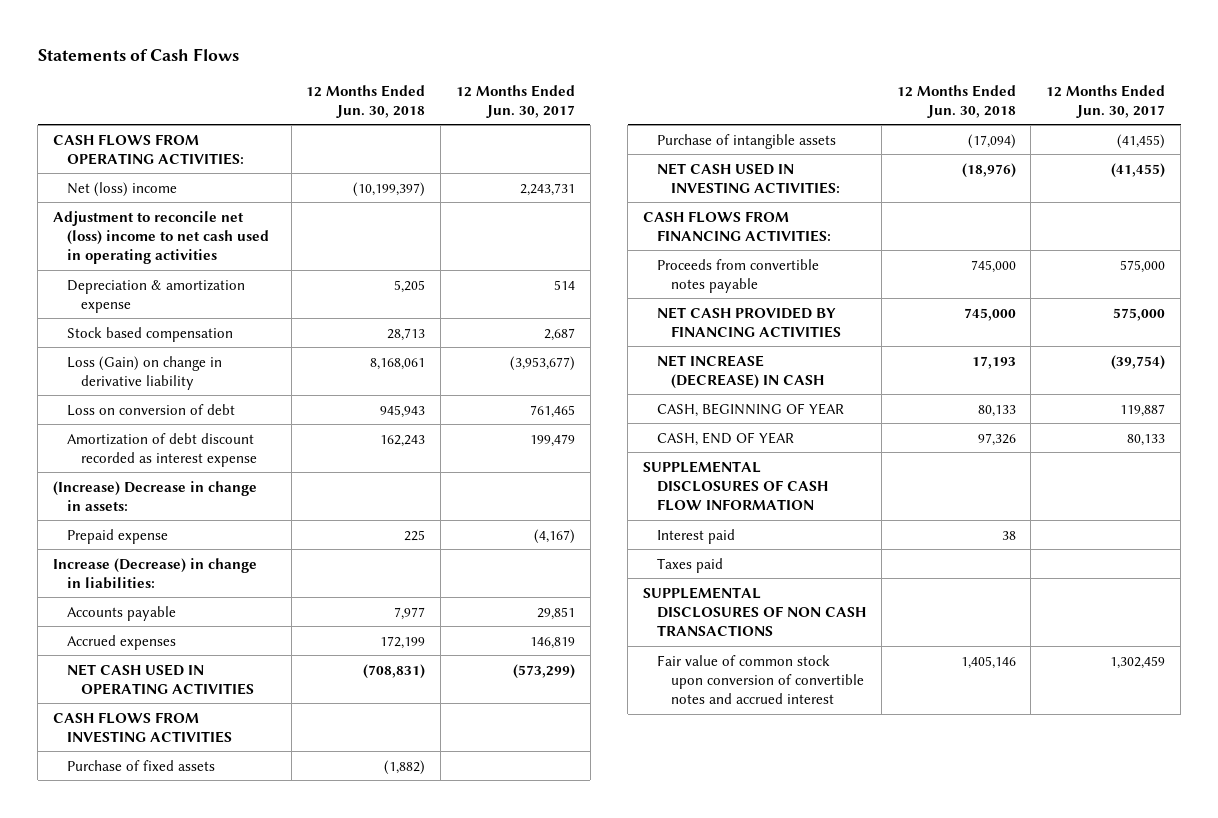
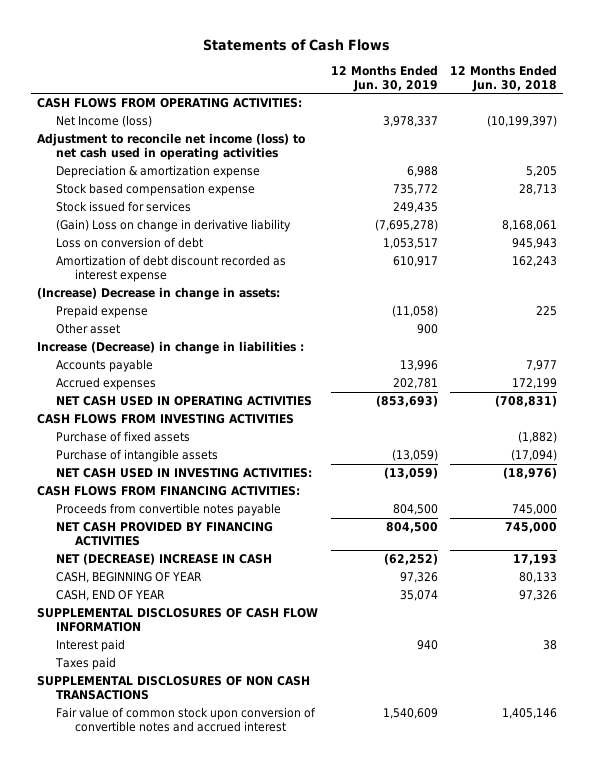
- | 12 Months Ended Jun. 30, 2018 | 12 Months Ended Jun. 30, 2017
+ | 12 Months Ended Jun. 30, 2019 | 12 Months Ended Jun. 30, 2018
- Net (loss) income | (10,199,397) | 2,243,731
- Adjustment to reconcile net (loss) income to net cash used in operating activities
+ Net Income (loss) | 3,978,337 | (10,199,397)
+ Adjustment to reconcile net income (loss) to net cash used in operating activities
- Stock based compensation | 28,713 | 2,687
- Loss (Gain) on change in derivative liability | 8,168,061 | (3,953,677)
+ Stock based compensation expense | 735,772 | 28,713
+ Stock issued for services | 249,435 |
+ (Gain) Loss on change in derivative liability | (7,695,278) | 8,168,061
- Increase (Decrease) in change in liabilities:
+ Other asset | 900 |
+ Increase (Decrease) in change in liabilities :
- NET INCREASE (DECREASE) IN CASH | 17,193 | (39,754)
+ NET (DECREASE) INCREASE IN CASH | (62,252) | 17,193

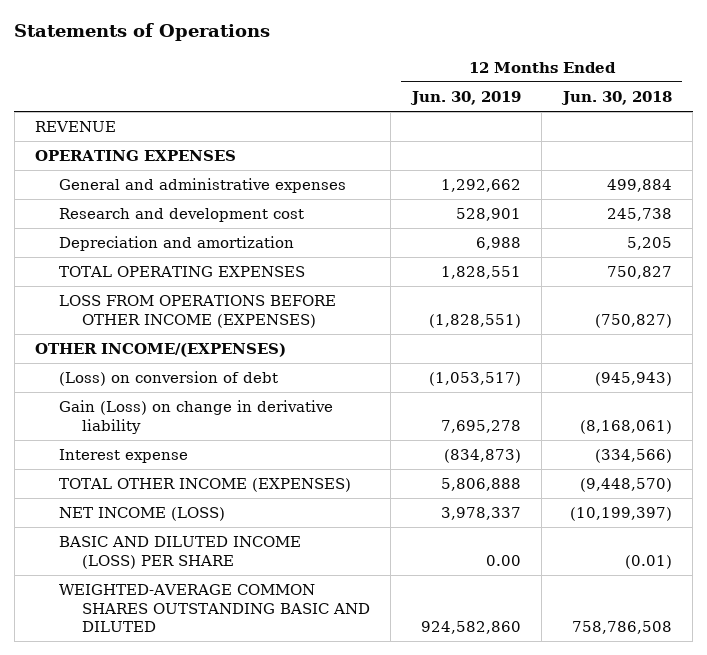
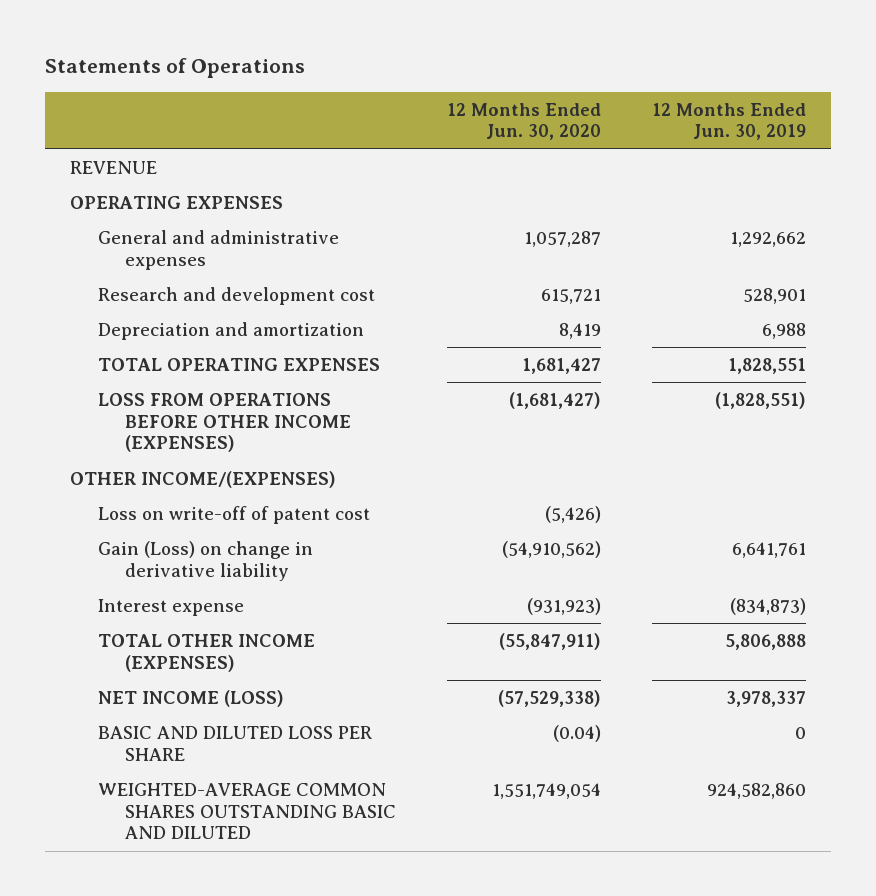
- | 12 Months Ended Jun. 30, 2019 | 12 Months Ended Jun. 30, 2018
+ | 12 Months Ended Jun. 30, 2020 | 12 Months Ended Jun. 30, 2019
- (Loss) on conversion of debt | (1,053,517) | (945,943)
- Gain (Loss) on change in derivative liability | 7,695,278 | (8,168,061)
+ Loss on write-off of patent cost | (5,426) |
+ Gain (Loss) on change in derivative liability | (54,910,562) | 6,641,761
- BASIC AND DILUTED INCOME (LOSS) PER SHARE | 0.00 | (0.01)
+ BASIC AND DILUTED LOSS PER SHARE | (0.04) | 0

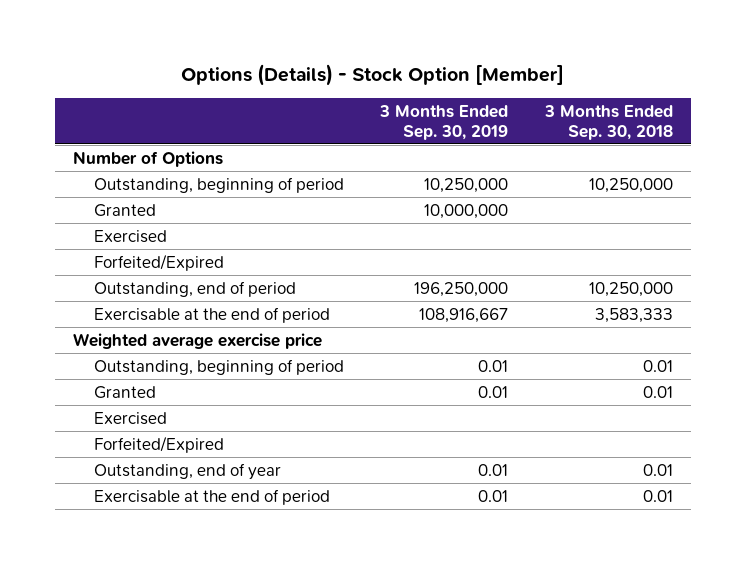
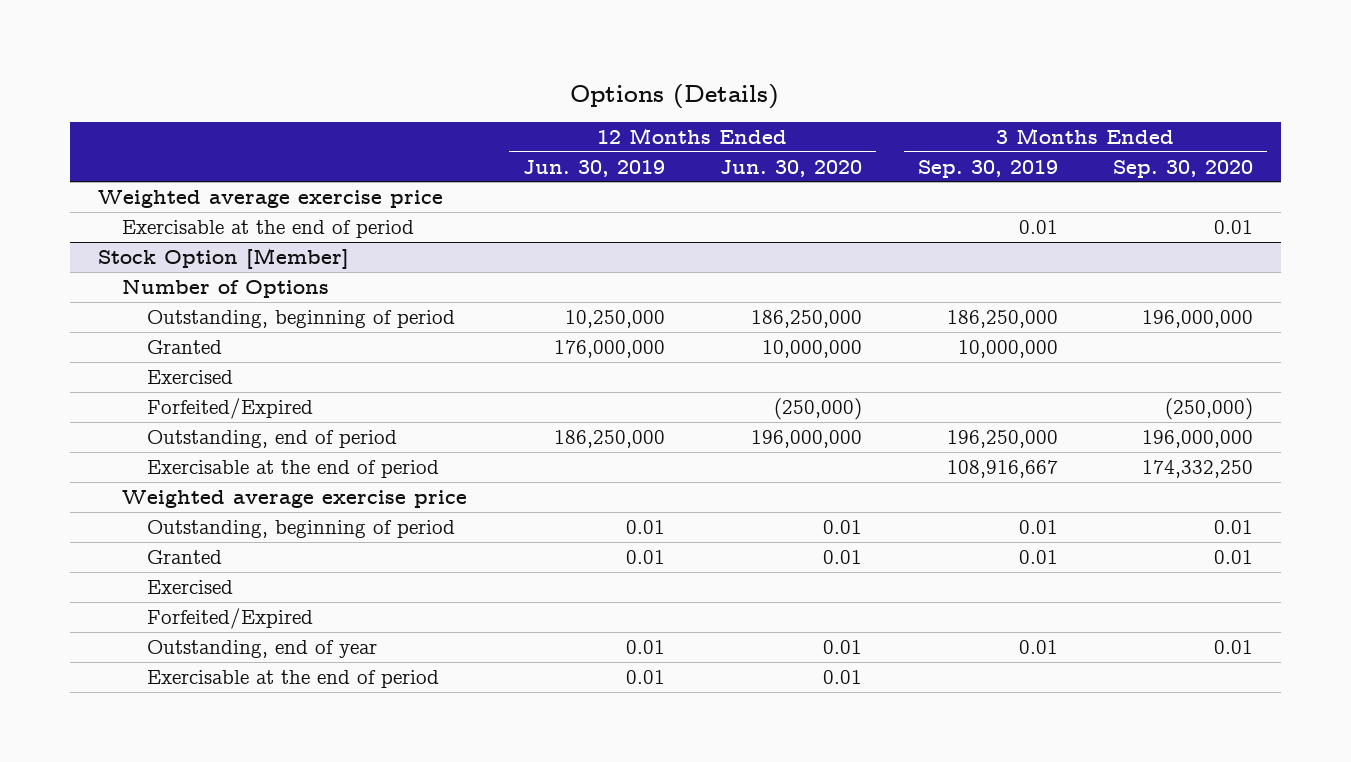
- Options (Details) - Stock Option [Member]
+ Options (Details)
- | 3 Months Ended Sep. 30, 2019 | 3 Months Ended Sep. 30, 2018
+ | 12 Months Ended Jun. 30, 2019 | 12 Months Ended Jun. 30, 2020 | 3 Months Ended Sep. 30, 2019 | 3 Months Ended Sep. 30, 2020
+ Weighted average exercise price
moved up: Exercisable at the end of period | | | 0.01 | 0.01
+ Stock Option [Member]
- Outstanding, beginning of period | 10,250,000 | 10,250,000
+ Outstanding, beginning of period | 10,250,000 | 186,250,000 | 186,250,000 | 196,000,000
+ Exercisable at the end of period | 0.01 | 0.01 | |

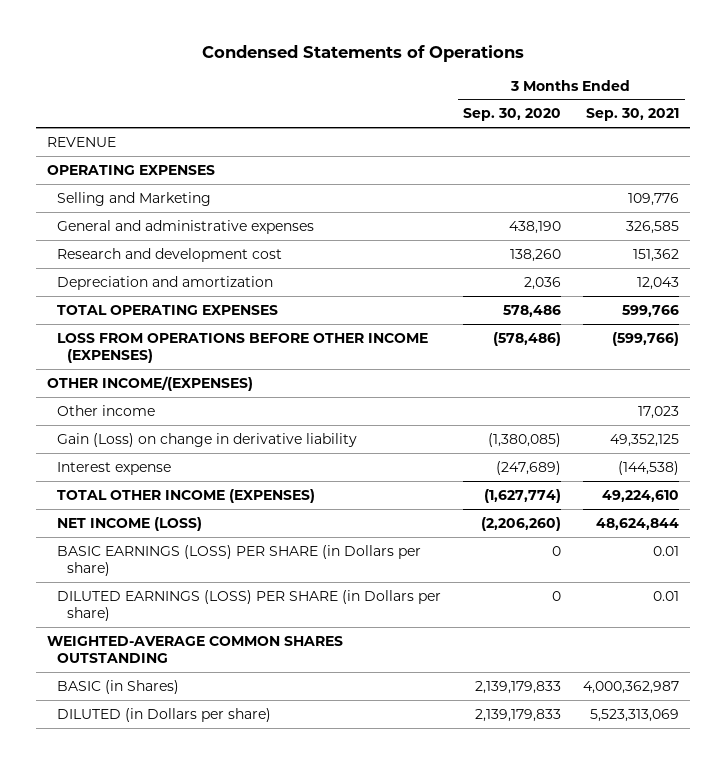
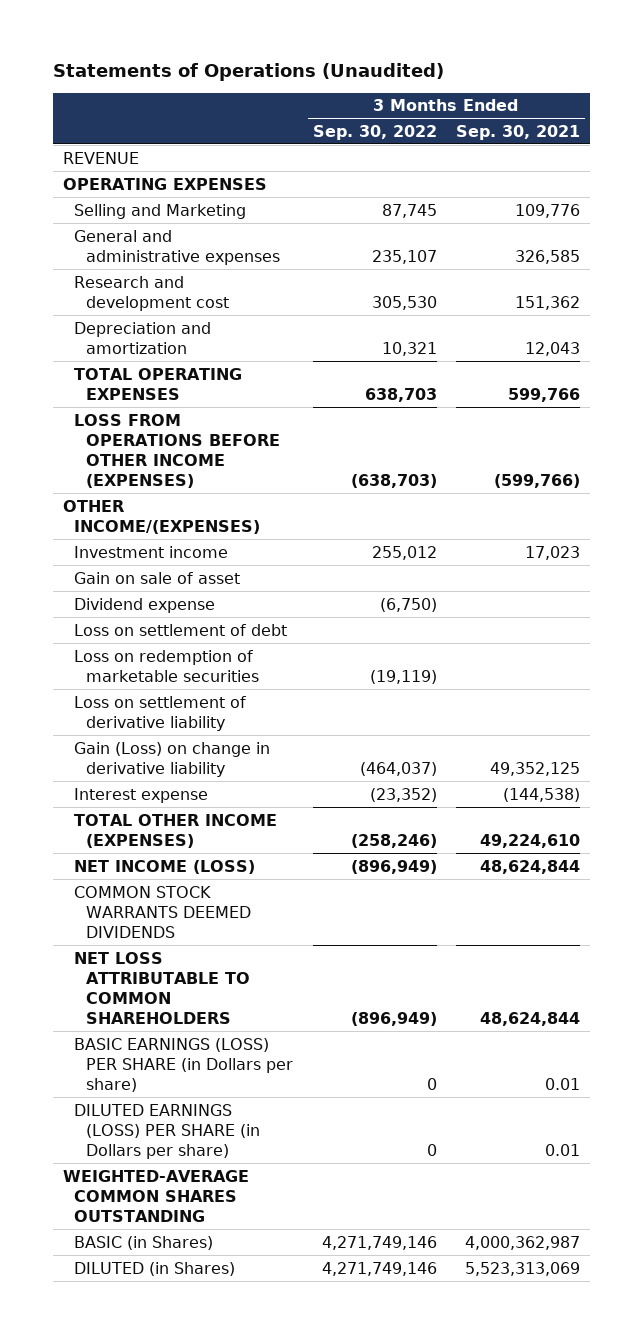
- Condensed Statements of Operations
+ Statements of Operations (Unaudited)
- | 3 Months Ended Sep. 30, 2020 | 3 Months Ended Sep. 30, 2021
+ | 3 Months Ended Sep. 30, 2022 | 3 Months Ended Sep. 30, 2021
- Other income | | 17,023
+ Investment income | 255,012 | 17,023
+ Gain on sale of asset
+ Dividend expense | (6,750) |
+ Loss on settlement of debt
+ Loss on redemption of marketable securities | (19,119) |
+ Loss on settlement of derivative liability
+ COMMON STOCK WARRANTS DEEMED DIVIDENDS
+ NET LOSS ATTRIBUTABLE TO COMMON SHAREHOLDERS | (896,949) | 48,624,844
- DILUTED (in Dollars per share) | 2,139,179,833 | 5,523,313,069
+ DILUTED (in Shares) | 4,271,749,146 | 5,523,313,069

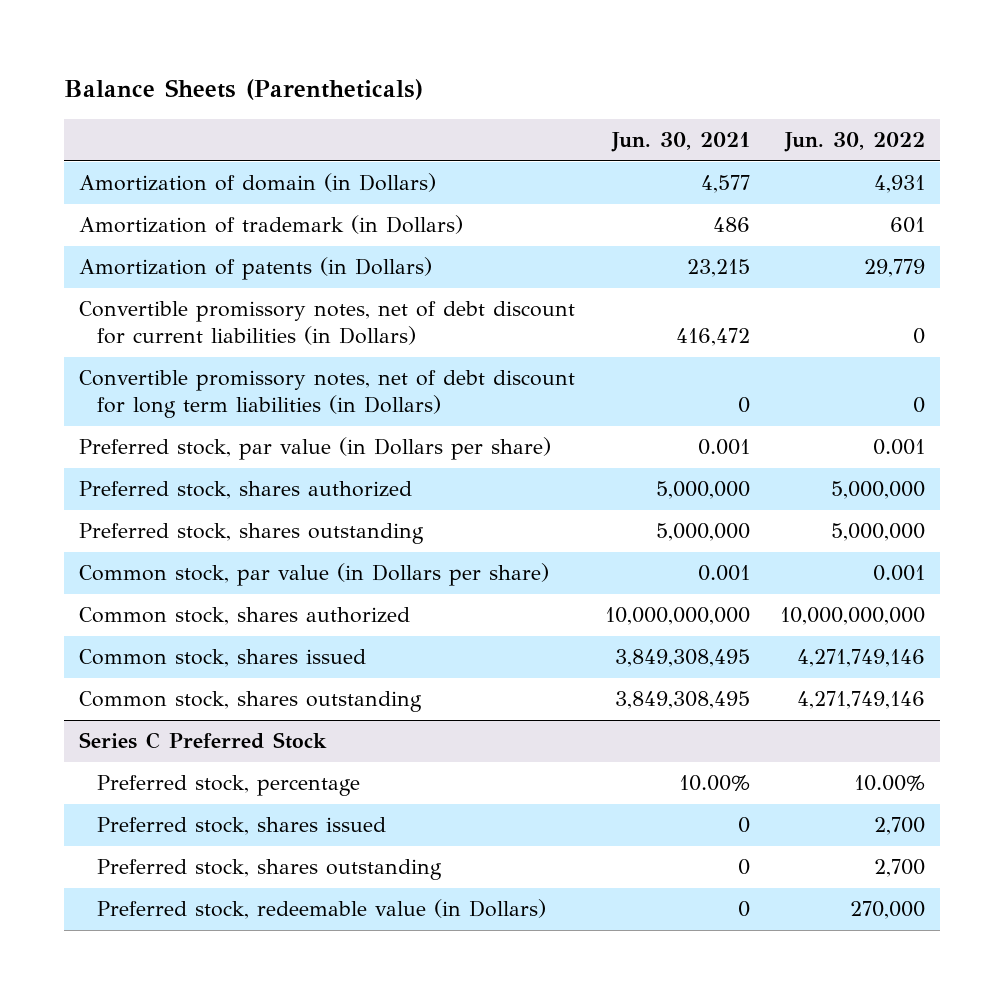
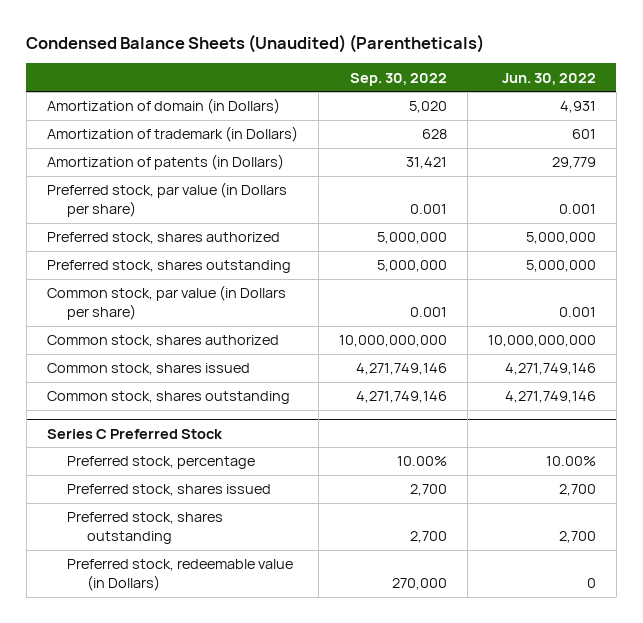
- Balance Sheets (Parentheticals)
+ Condensed Balance Sheets (Unaudited) (Parentheticals)
- | Jun. 30, 2021 | Jun. 30, 2022
+ | Sep. 30, 2022 | Jun. 30, 2022
- Convertible promissory notes, net of debt discount for current liabilities (in Dollars) | 416,472 | 0
- Convertible promissory notes, net of debt discount for long term liabilities (in Dollars) | 0 | 0
@ Series C Preferred Stock
- Preferred stock, redeemable value (in Dollars) | 0 | 270,000
+ Preferred stock, redeemable value (in Dollars) | 270,000 | 0

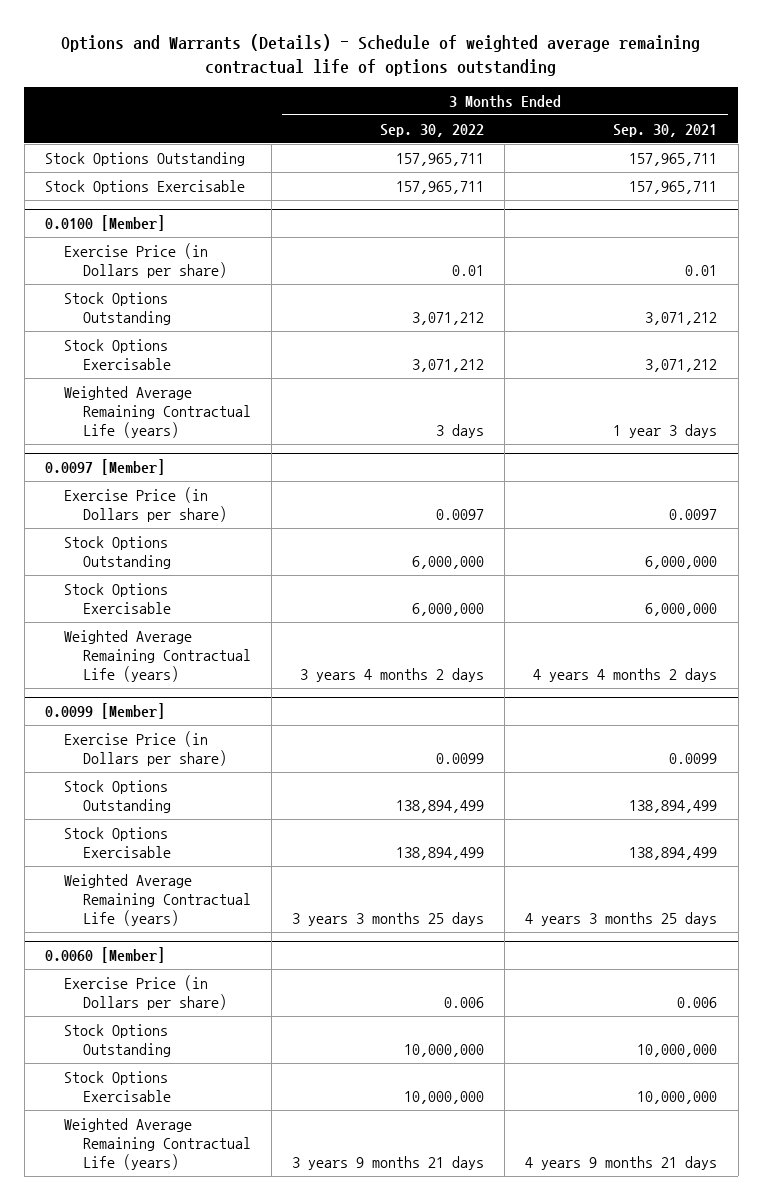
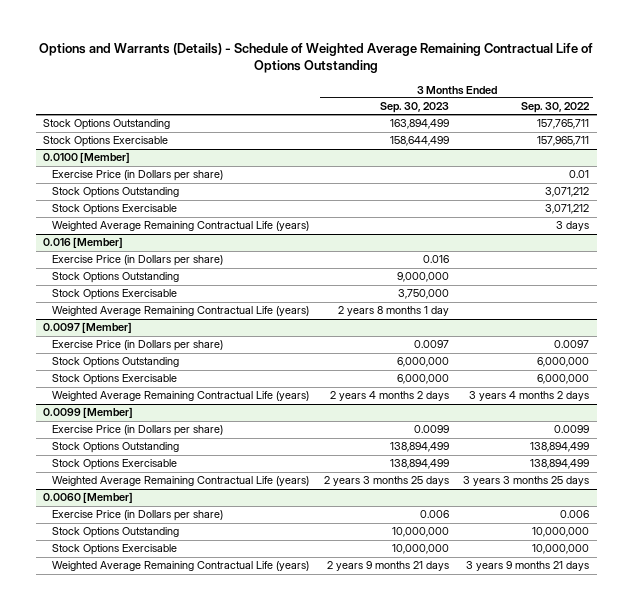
- Options and Warrants (Details) - Schedule of weighted average remaining contractual life of options outstanding
+ Options and Warrants (Details) - Schedule of Weighted Average Remaining Contractual Life of Options Outstanding
- | 3 Months Ended Sep. 30, 2022 | 3 Months Ended Sep. 30, 2021
+ | 3 Months Ended Sep. 30, 2023 | 3 Months Ended Sep. 30, 2022
- Stock Options Outstanding | 157,965,711 | 157,965,711
+ Stock Options Outstanding | 163,894,499 | 157,765,711
+ 0.016 [Member]
+ Exercise Price (in Dollars per share) | 0.016 |
+ Stock Options Outstanding | 9,000,000 |
+ Stock Options Exercisable | 3,750,000 |
+ Weighted Average Remaining Contractual Life (years) | 2 years 8 months 1 day |

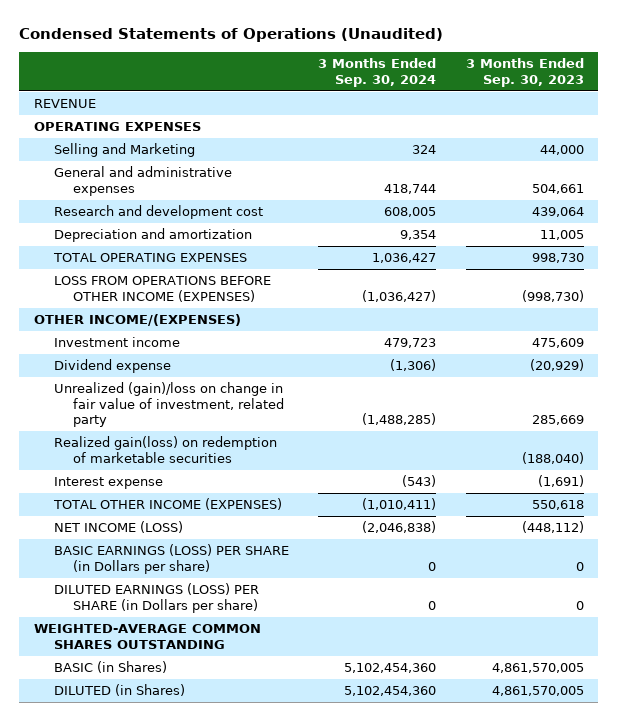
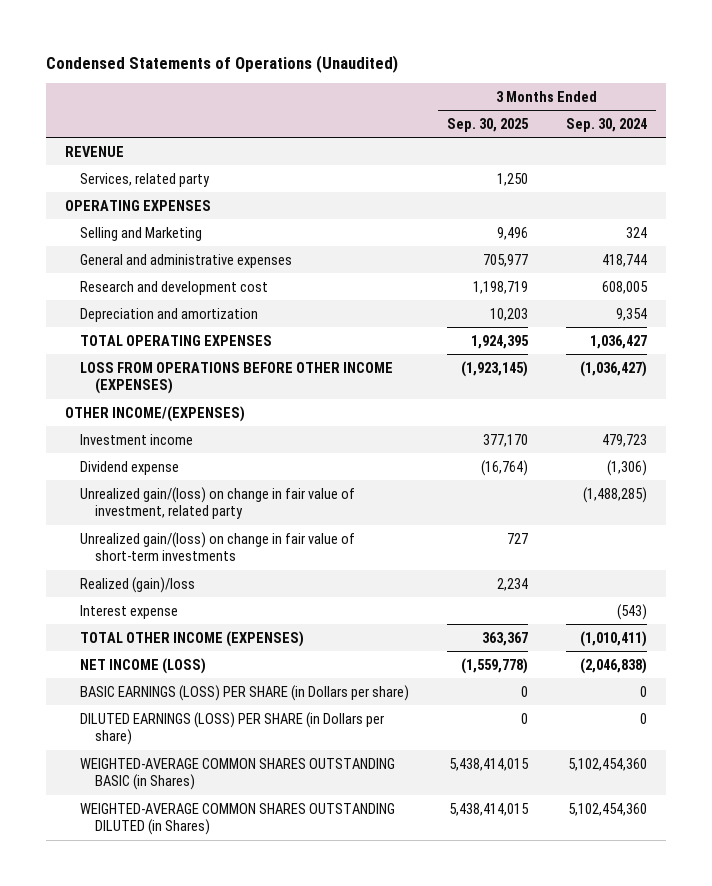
- | 3 Months Ended Sep. 30, 2024 | 3 Months Ended Sep. 30, 2023
+ | 3 Months Ended Sep. 30, 2025 | 3 Months Ended Sep. 30, 2024
+ Services, related party | 1,250 |
- Unrealized (gain)/loss on change in fair value of investment, related party | (1,488,285) | 285,669
- Realized gain(loss) on redemption of marketable securities | | (188,040)
+ Unrealized gain/(loss) on change in fair value of investment, related party | | (1,488,285)
+ Unrealized gain/(loss) on change in fair value of short-term investments | 727 |
+ Realized (gain)/loss | 2,234 |
- WEIGHTED-AVERAGE COMMON SHARES OUTSTANDING
- BASIC (in Shares) | 5,102,454,360 | 4,861,570,005
- DILUTED (in Shares) | 5,102,454,360 | 4,861,570,005
+ WEIGHTED-AVERAGE COMMON SHARES OUTSTANDING BASIC (in Shares) | 5,438,414,015 | 5,102,454,360
+ WEIGHTED-AVERAGE COMMON SHARES OUTSTANDING DILUTED (in Shares) | 5,438,414,015 | 5,102,454,360

